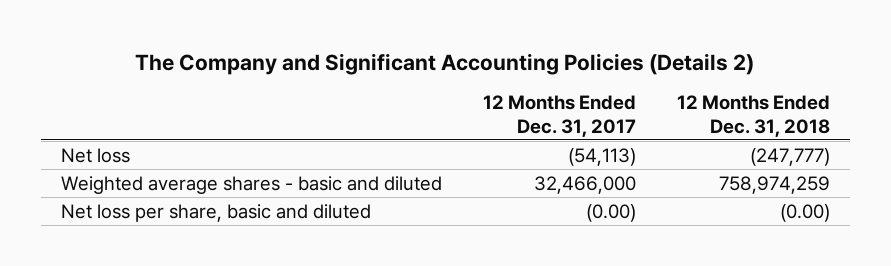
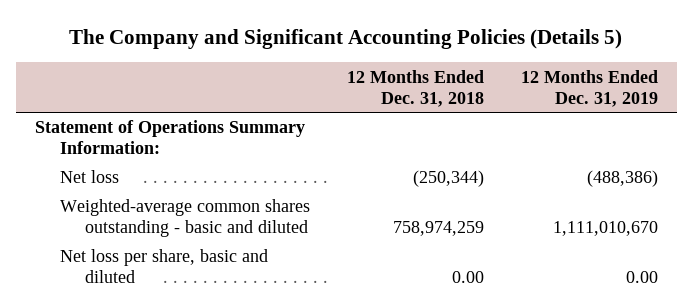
- The Company and Significant Accounting Policies (Details 2)
+ The Company and Significant Accounting Policies (Details 5)
- | 12 Months Ended Dec. 31, 2017 | 12 Months Ended Dec. 31, 2018
+ | 12 Months Ended Dec. 31, 2018 | 12 Months Ended Dec. 31, 2019
- Net loss | (54,113) | (247,777)
- Weighted average shares - basic and diluted | 32,466,000 | 758,974,259
- Net loss per share, basic and diluted | (0.00) | (0.00)
+ Statement of Operations Summary Information:
+ Net loss | (250,344) | (488,386)
+ Weighted-average common shares outstanding - basic and diluted | 758,974,259 | 1,111,010,670
+ Net loss per share, basic and diluted | 0.00 | 0.00

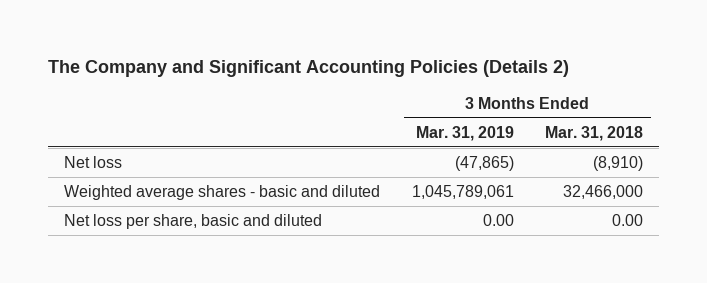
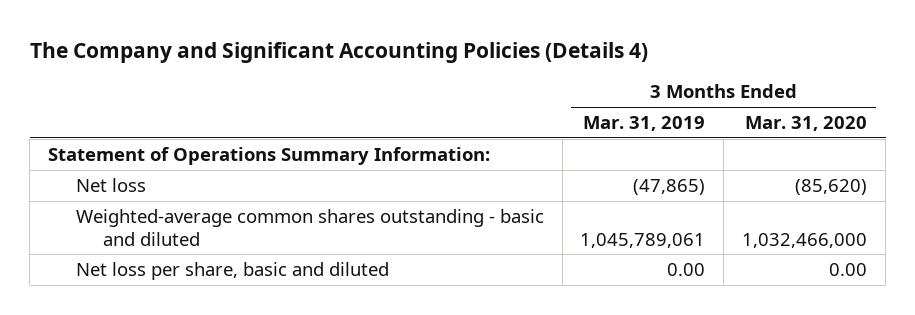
- The Company and Significant Accounting Policies (Details 2)
+ The Company and Significant Accounting Policies (Details 4)
- | 3 Months Ended Mar. 31, 2019 | 3 Months Ended Mar. 31, 2018
+ | 3 Months Ended Mar. 31, 2019 | 3 Months Ended Mar. 31, 2020
+ Statement of Operations Summary Information:
- Weighted average shares - basic and diluted | 1,045,789,061 | 32,466,000
+ Weighted-average common shares outstanding - basic and diluted | 1,045,789,061 | 1,032,466,000

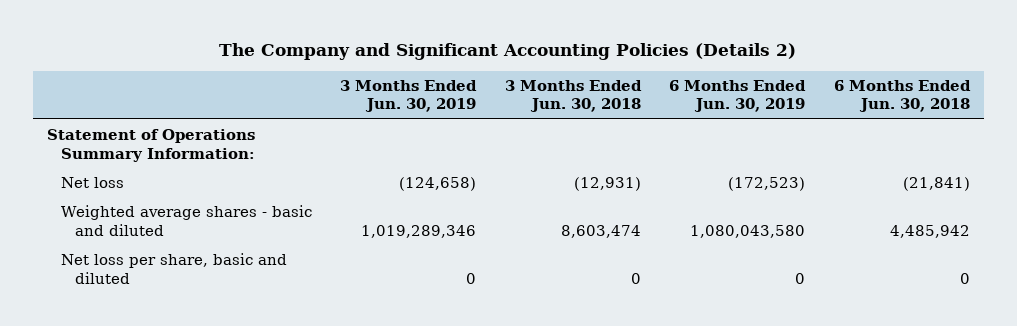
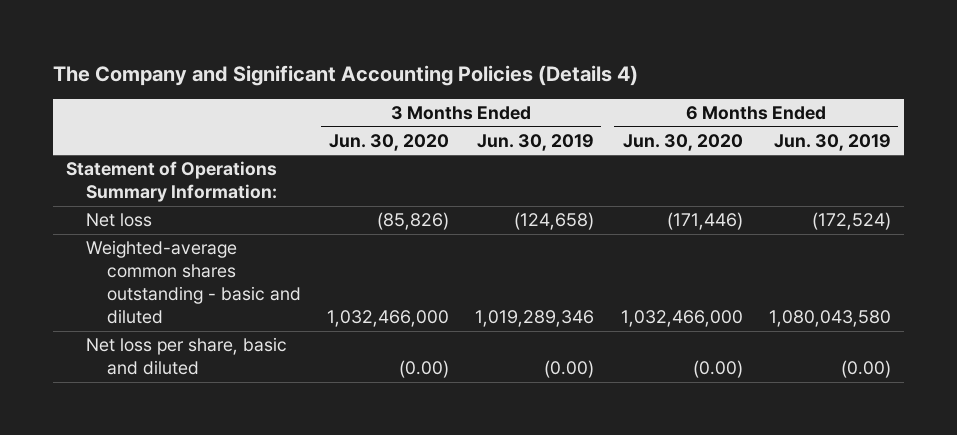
- The Company and Significant Accounting Policies (Details 2)
+ The Company and Significant Accounting Policies (Details 4)
- | 3 Months Ended Jun. 30, 2019 | 3 Months Ended Jun. 30, 2018 | 6 Months Ended Jun. 30, 2019 | 6 Months Ended Jun. 30, 2018
+ | 3 Months Ended Jun. 30, 2020 | 3 Months Ended Jun. 30, 2019 | 6 Months Ended Jun. 30, 2020 | 6 Months Ended Jun. 30, 2019
- Net loss | (124,658) | (12,931) | (172,523) | (21,841)
- Weighted average shares - basic and diluted | 1,019,289,346 | 8,603,474 | 1,080,043,580 | 4,485,942
- Net loss per share, basic and diluted | 0 | 0 | 0 | 0
+ Net loss | (85,826) | (124,658) | (171,446) | (172,524)
+ Weighted-average common shares outstanding - basic and diluted | 1,032,466,000 | 1,019,289,346 | 1,032,466,000 | 1,080,043,580
+ Net loss per share, basic and diluted | (0.00) | (0.00) | (0.00) | (0.00)

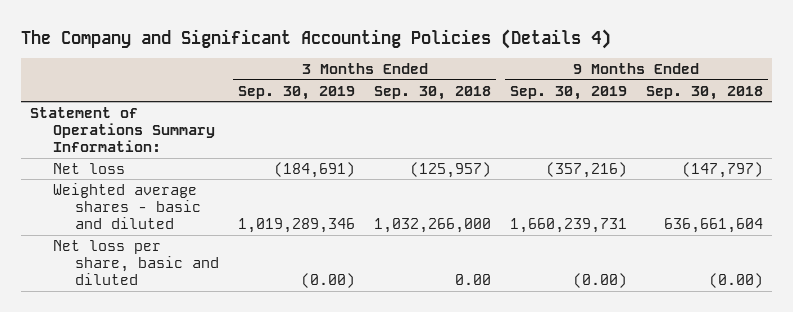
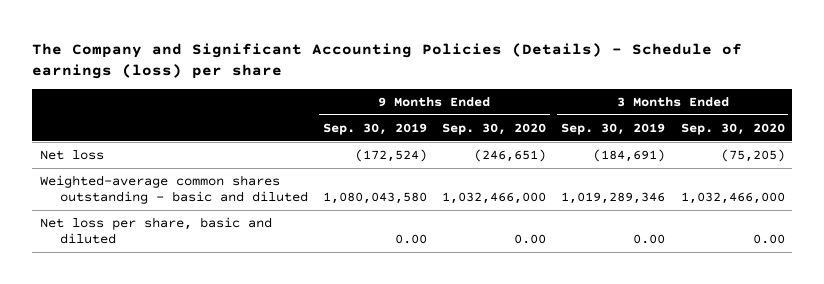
- The Company and Significant Accounting Policies (Details 4)
+ The Company and Significant Accounting Policies (Details) - Schedule of earnings (loss) per share
- | 3 Months Ended Sep. 30, 2019 | 3 Months Ended Sep. 30, 2018 | 9 Months Ended Sep. 30, 2019 | 9 Months Ended Sep. 30, 2018
+ | 9 Months Ended Sep. 30, 2019 | 9 Months Ended Sep. 30, 2020 | 3 Months Ended Sep. 30, 2019 | 3 Months Ended Sep. 30, 2020
- Statement of Operations Summary Information:
- Net loss | (184,691) | (125,957) | (357,216) | (147,797)
- Weighted average shares - basic and diluted | 1,019,289,346 | 1,032,266,000 | 1,660,239,731 | 636,661,604
- Net loss per share, basic and diluted | (0.00) | 0.00 | (0.00) | (0.00)
+ Net loss | (172,524) | (246,651) | (184,691) | (75,205)
+ Weighted-average common shares outstanding - basic and diluted | 1,080,043,580 | 1,032,466,000 | 1,019,289,346 | 1,032,466,000
+ Net loss per share, basic and diluted | 0.00 | 0.00 | 0.00 | 0.00

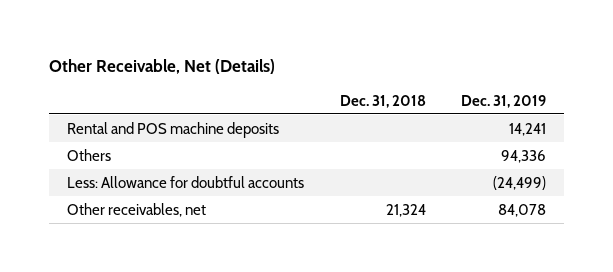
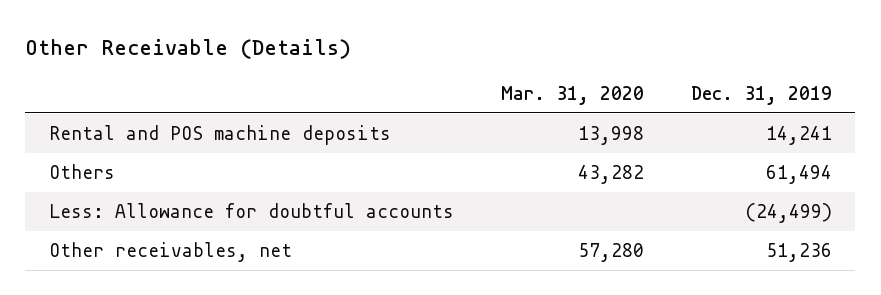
- Other Receivable, Net (Details)
+ Other Receivable (Details)
- | Dec. 31, 2018 | Dec. 31, 2019
+ | Mar. 31, 2020 | Dec. 31, 2019
- Others | | 94,336
+ Others | 43,282 | 61,494
- Other receivables, net | 21,324 | 84,078
+ Other receivables, net | 57,280 | 51,236

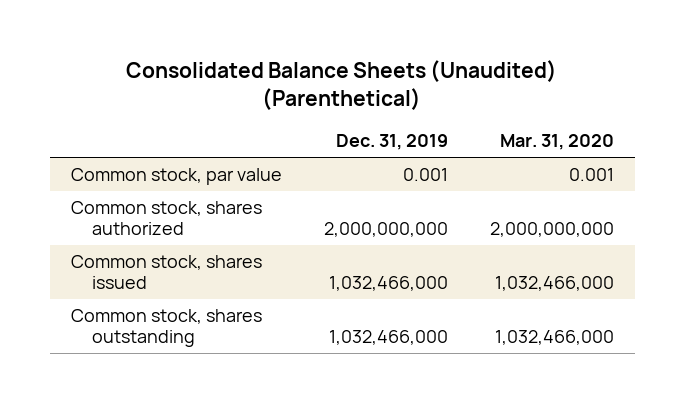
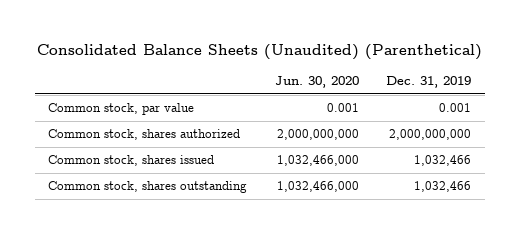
- | Dec. 31, 2019 | Mar. 31, 2020
+ | Jun. 30, 2020 | Dec. 31, 2019
- Common stock, shares issued | 1,032,466,000 | 1,032,466,000
- Common stock, shares outstanding | 1,032,466,000 | 1,032,466,000
+ Common stock, shares issued | 1,032,466,000 | 1,032,466
+ Common stock, shares outstanding | 1,032,466,000 | 1,032,466

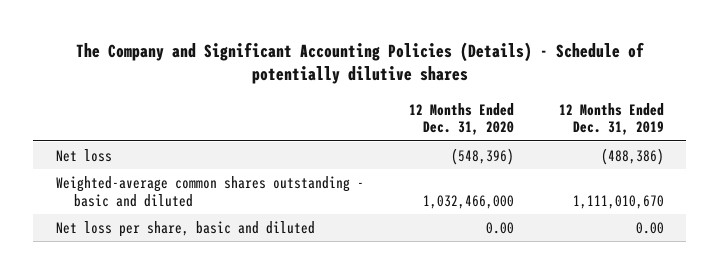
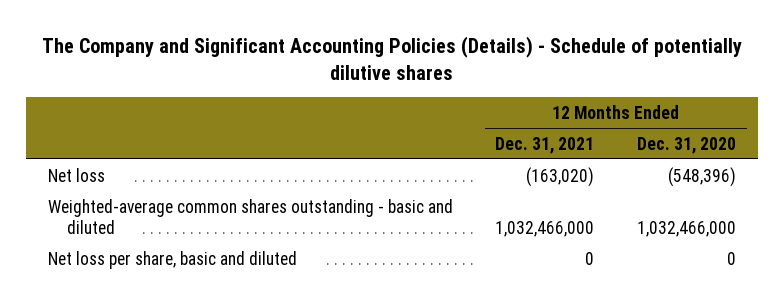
- | 12 Months Ended Dec. 31, 2020 | 12 Months Ended Dec. 31, 2019
+ | 12 Months Ended Dec. 31, 2021 | 12 Months Ended Dec. 31, 2020
- Net loss per share, basic and diluted | 0.00 | 0.00
+ Net loss per share, basic and diluted | 0 | 0

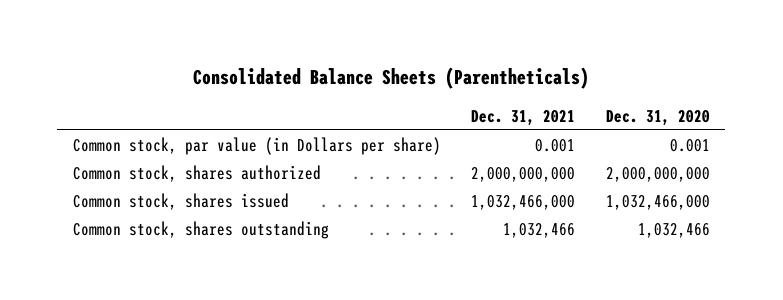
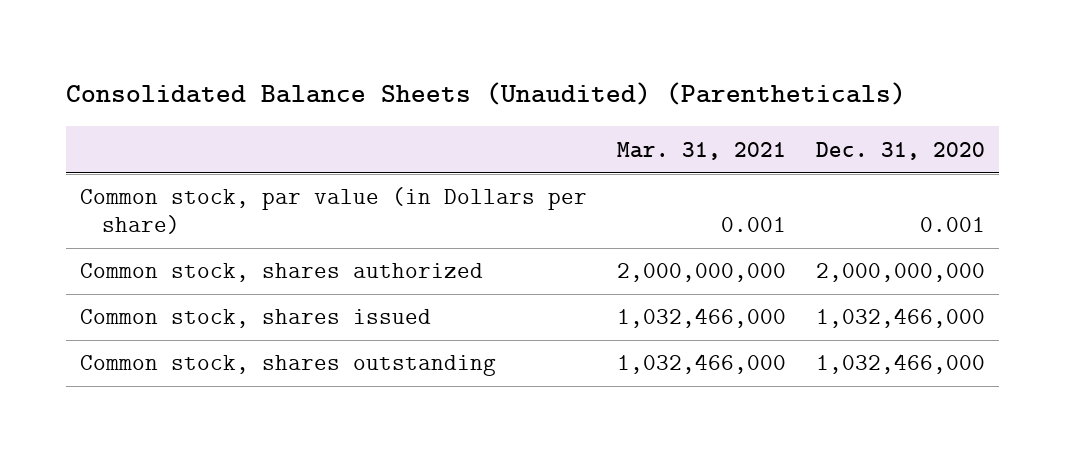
- Consolidated Balance Sheets (Parentheticals)
+ Consolidated Balance Sheets (Unaudited) (Parentheticals)
- | Dec. 31, 2021 | Dec. 31, 2020
+ | Mar. 31, 2021 | Dec. 31, 2020
- Common stock, shares outstanding | 1,032,466 | 1,032,466
+ Common stock, shares outstanding | 1,032,466,000 | 1,032,466,000

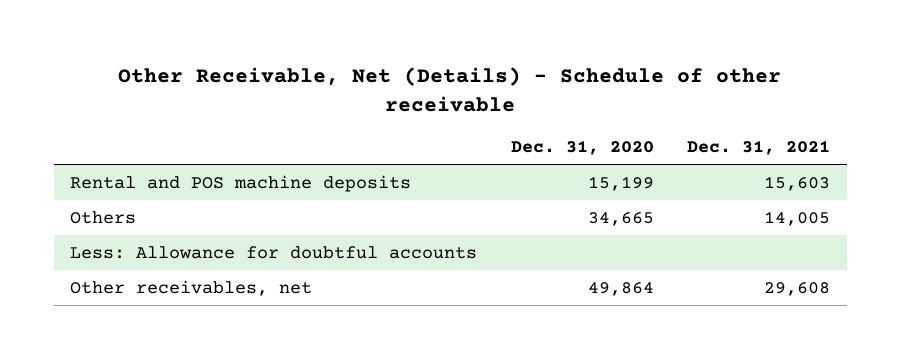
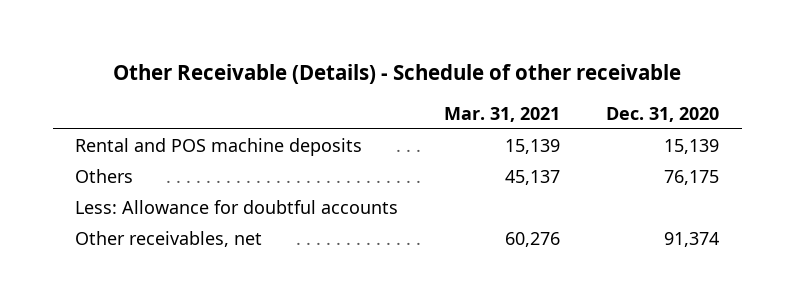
- Other Receivable, Net (Details) - Schedule of other receivable
+ Other Receivable (Details) - Schedule of other receivable
- | Dec. 31, 2020 | Dec. 31, 2021
+ | Mar. 31, 2021 | Dec. 31, 2020
- Rental and POS machine deposits | 15,199 | 15,603
- Others | 34,665 | 14,005
+ Rental and POS machine deposits | 15,139 | 15,139
+ Others | 45,137 | 76,175
- Other receivables, net | 49,864 | 29,608
+ Other receivables, net | 60,276 | 91,374

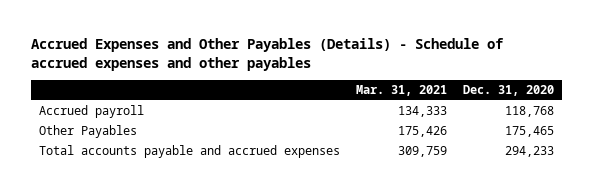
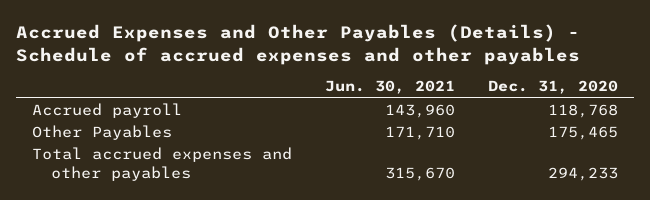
- | Mar. 31, 2021 | Dec. 31, 2020
+ | Jun. 30, 2021 | Dec. 31, 2020
- Total accounts payable and accrued expenses | 309,759 | 294,233
+ Total accrued expenses and other payables | 315,670 | 294,233

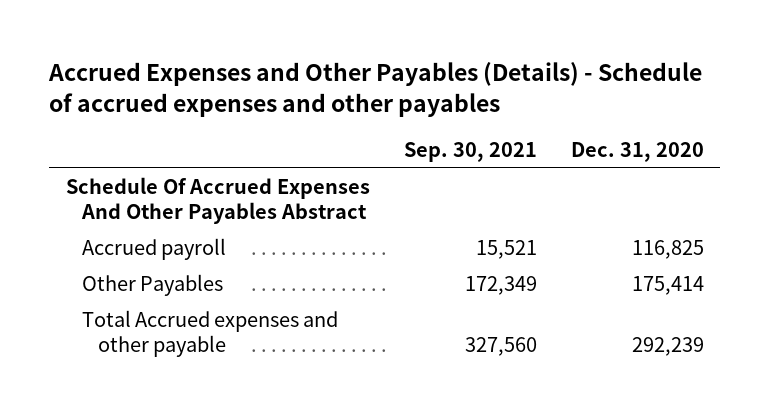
- | Jun. 30, 2021 | Dec. 31, 2020
+ | Sep. 30, 2021 | Dec. 31, 2020
- Accrued payroll | 143,960 | 118,768
- Other Payables | 171,710 | 175,465
- Total accrued expenses and other payables | 315,670 | 294,233
+ Schedule Of Accrued Expenses And Other Payables Abstract
+ Accrued payroll | 15,521 | 116,825
+ Other Payables | 172,349 | 175,414
+ Total Accrued expenses and other payable | 327,560 | 292,239

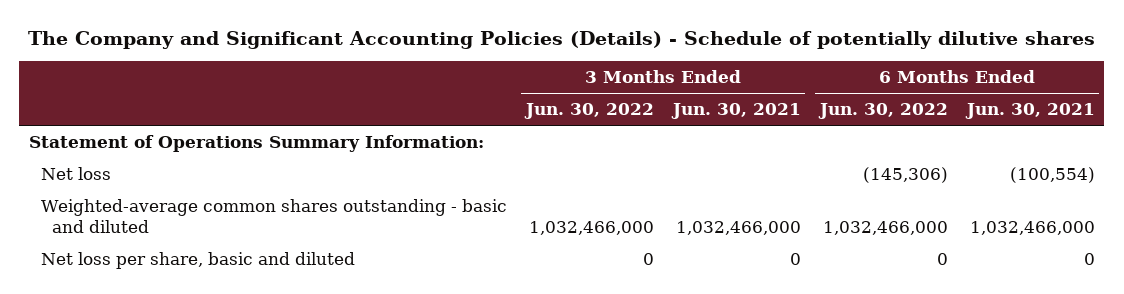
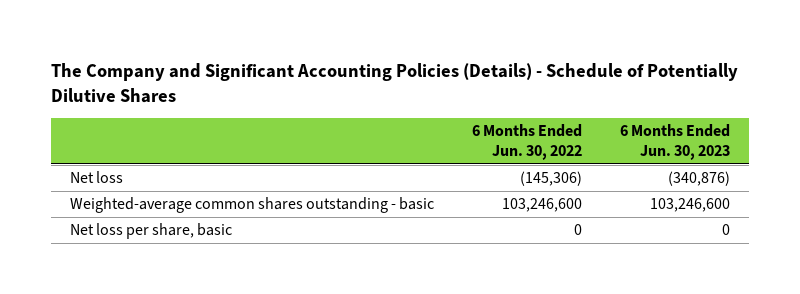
- The Company and Significant Accounting Policies (Details) - Schedule of potentially dilutive shares
+ The Company and Significant Accounting Policies (Details) - Schedule of Potentially Dilutive Shares
- | 3 Months Ended Jun. 30, 2022 | 3 Months Ended Jun. 30, 2021 | 6 Months Ended Jun. 30, 2022 | 6 Months Ended Jun. 30, 2021
+ | 6 Months Ended Jun. 30, 2022 | 6 Months Ended Jun. 30, 2023
- Statement of Operations Summary Information:
- Weighted-average common shares outstanding - basic and diluted | 1,032,466,000 | 1,032,466,000 | 1,032,466,000 | 1,032,466,000
- Net loss per share, basic and diluted | 0 | 0 | 0 | 0
+ Weighted-average common shares outstanding - basic | 103,246,600 | 103,246,600
+ Net loss per share, basic | 0 | 0

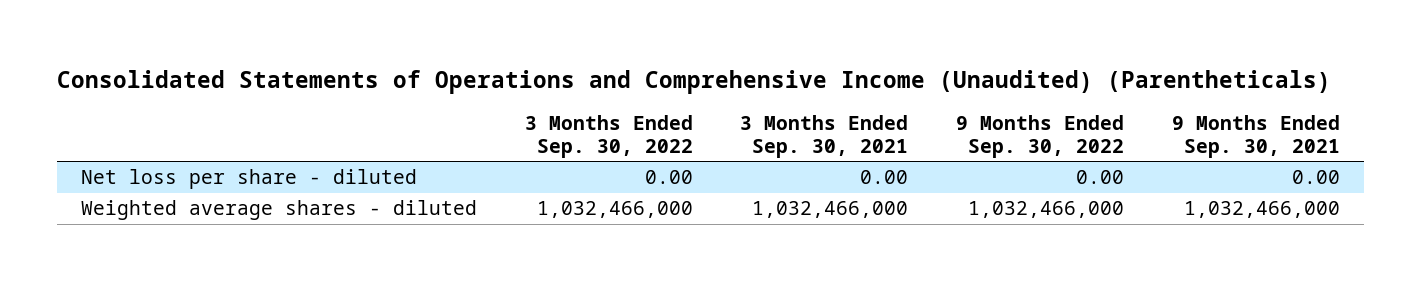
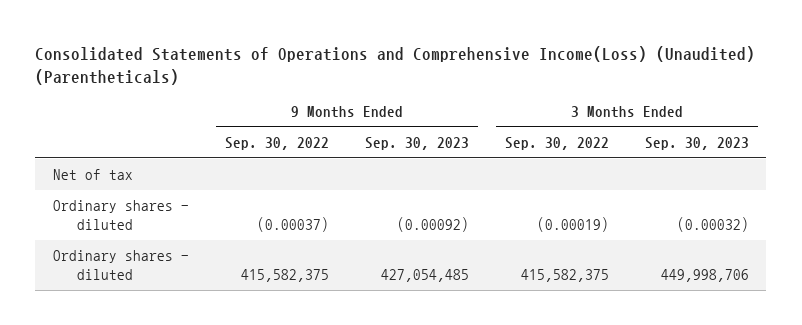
- Consolidated Statements of Operations and Comprehensive Income (Unaudited) (Parentheticals)
+ Consolidated Statements of Operations and Comprehensive Income(Loss) (Unaudited) (Parentheticals)
- | 3 Months Ended Sep. 30, 2022 | 3 Months Ended Sep. 30, 2021 | 9 Months Ended Sep. 30, 2022 | 9 Months Ended Sep. 30, 2021
+ | 9 Months Ended Sep. 30, 2022 | 9 Months Ended Sep. 30, 2023 | 3 Months Ended Sep. 30, 2022 | 3 Months Ended Sep. 30, 2023
- Net loss per share - diluted | 0.00 | 0.00 | 0.00 | 0.00
- Weighted average shares - diluted | 1,032,466,000 | 1,032,466,000 | 1,032,466,000 | 1,032,466,000
+ Net of tax
+ Ordinary shares - diluted | (0.00037) | (0.00092) | (0.00019) | (0.00032)
+ Ordinary shares - diluted | 415,582,375 | 427,054,485 | 415,582,375 | 449,998,706

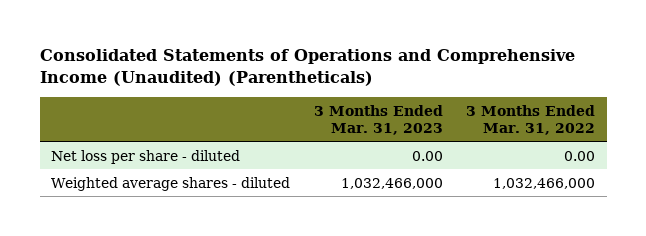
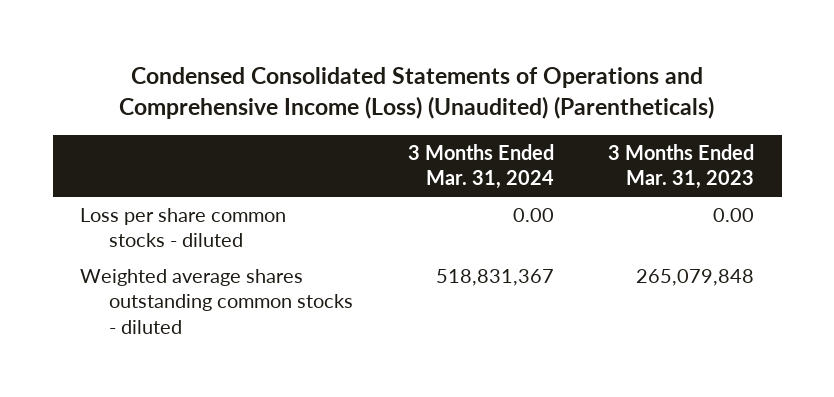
- Consolidated Statements of Operations and Comprehensive Income (Unaudited) (Parentheticals)
+ Condensed Consolidated Statements of Operations and Comprehensive Income (Loss) (Unaudited) (Parentheticals)
- | 3 Months Ended Mar. 31, 2023 | 3 Months Ended Mar. 31, 2022
+ | 3 Months Ended Mar. 31, 2024 | 3 Months Ended Mar. 31, 2023
- Net loss per share - diluted | 0.00 | 0.00
- Weighted average shares - diluted | 1,032,466,000 | 1,032,466,000
+ Loss per share common stocks - diluted | 0.00 | 0.00
+ Weighted average shares outstanding common stocks - diluted | 518,831,367 | 265,079,848

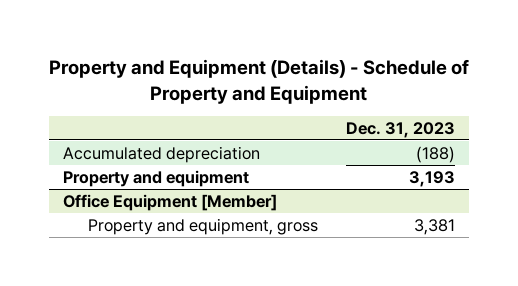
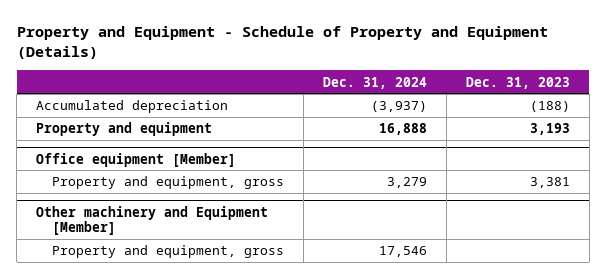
- Property and Equipment (Details) - Schedule of Property and Equipment
+ Property and Equipment - Schedule of Property and Equipment (Details)
- | Dec. 31, 2023
+ | Dec. 31, 2024 | Dec. 31, 2023
- Office Equipment [Member]
+ Office equipment [Member]
+ Other machinery and Equipment [Member]
+ Property and equipment, gross | 17,546 |

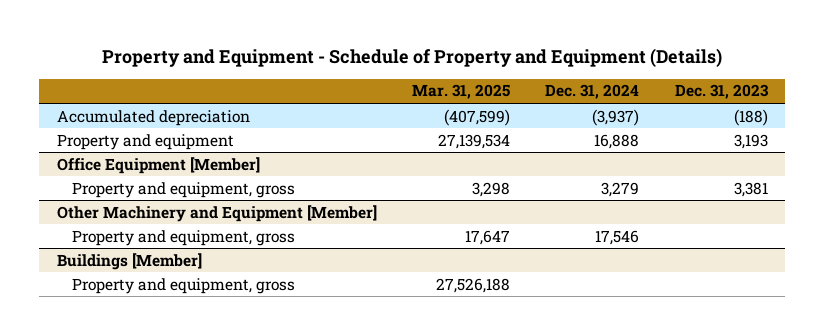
- | Dec. 31, 2024 | Dec. 31, 2023
+ | Mar. 31, 2025 | Dec. 31, 2024 | Dec. 31, 2023
- Office equipment [Member]
+ Office Equipment [Member]
- Other machinery and Equipment [Member]
+ Other Machinery and Equipment [Member]
+ Buildings [Member]
+ Property and equipment, gross | 27,526,188 | |

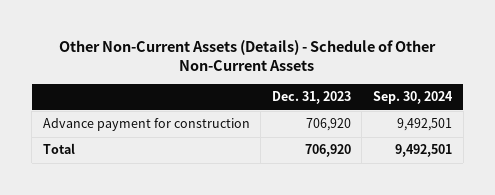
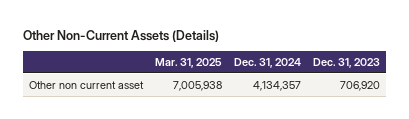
- Other Non-Current Assets (Details) - Schedule of Other Non-Current Assets
+ Other Non-Current Assets (Details)
- | Dec. 31, 2023 | Sep. 30, 2024
+ | Mar. 31, 2025 | Dec. 31, 2024 | Dec. 31, 2023
- Advance payment for construction | 706,920 | 9,492,501
- Total | 706,920 | 9,492,501
+ Other non current asset | 7,005,938 | 4,134,357 | 706,920

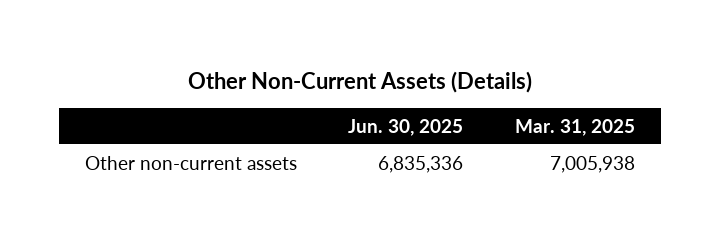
- | Mar. 31, 2025 | Dec. 31, 2024 | Dec. 31, 2023
+ | Jun. 30, 2025 | Mar. 31, 2025
- Other non current asset | 7,005,938 | 4,134,357 | 706,920
+ Other non-current assets | 6,835,336 | 7,005,938

